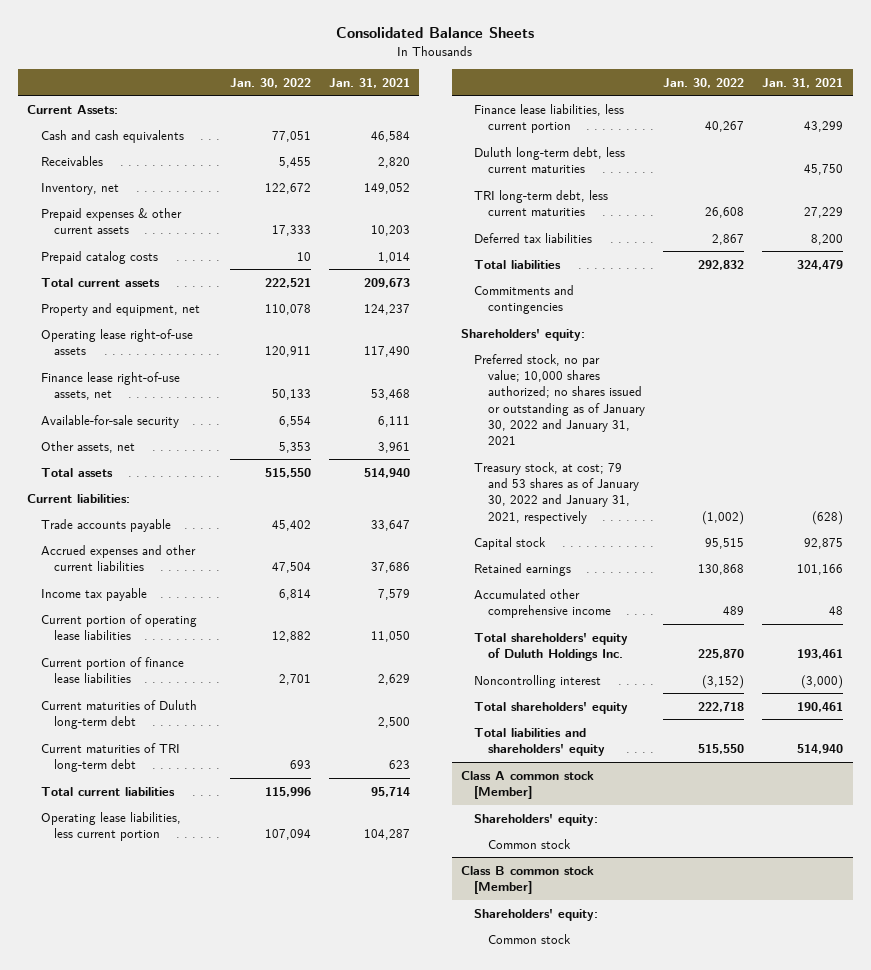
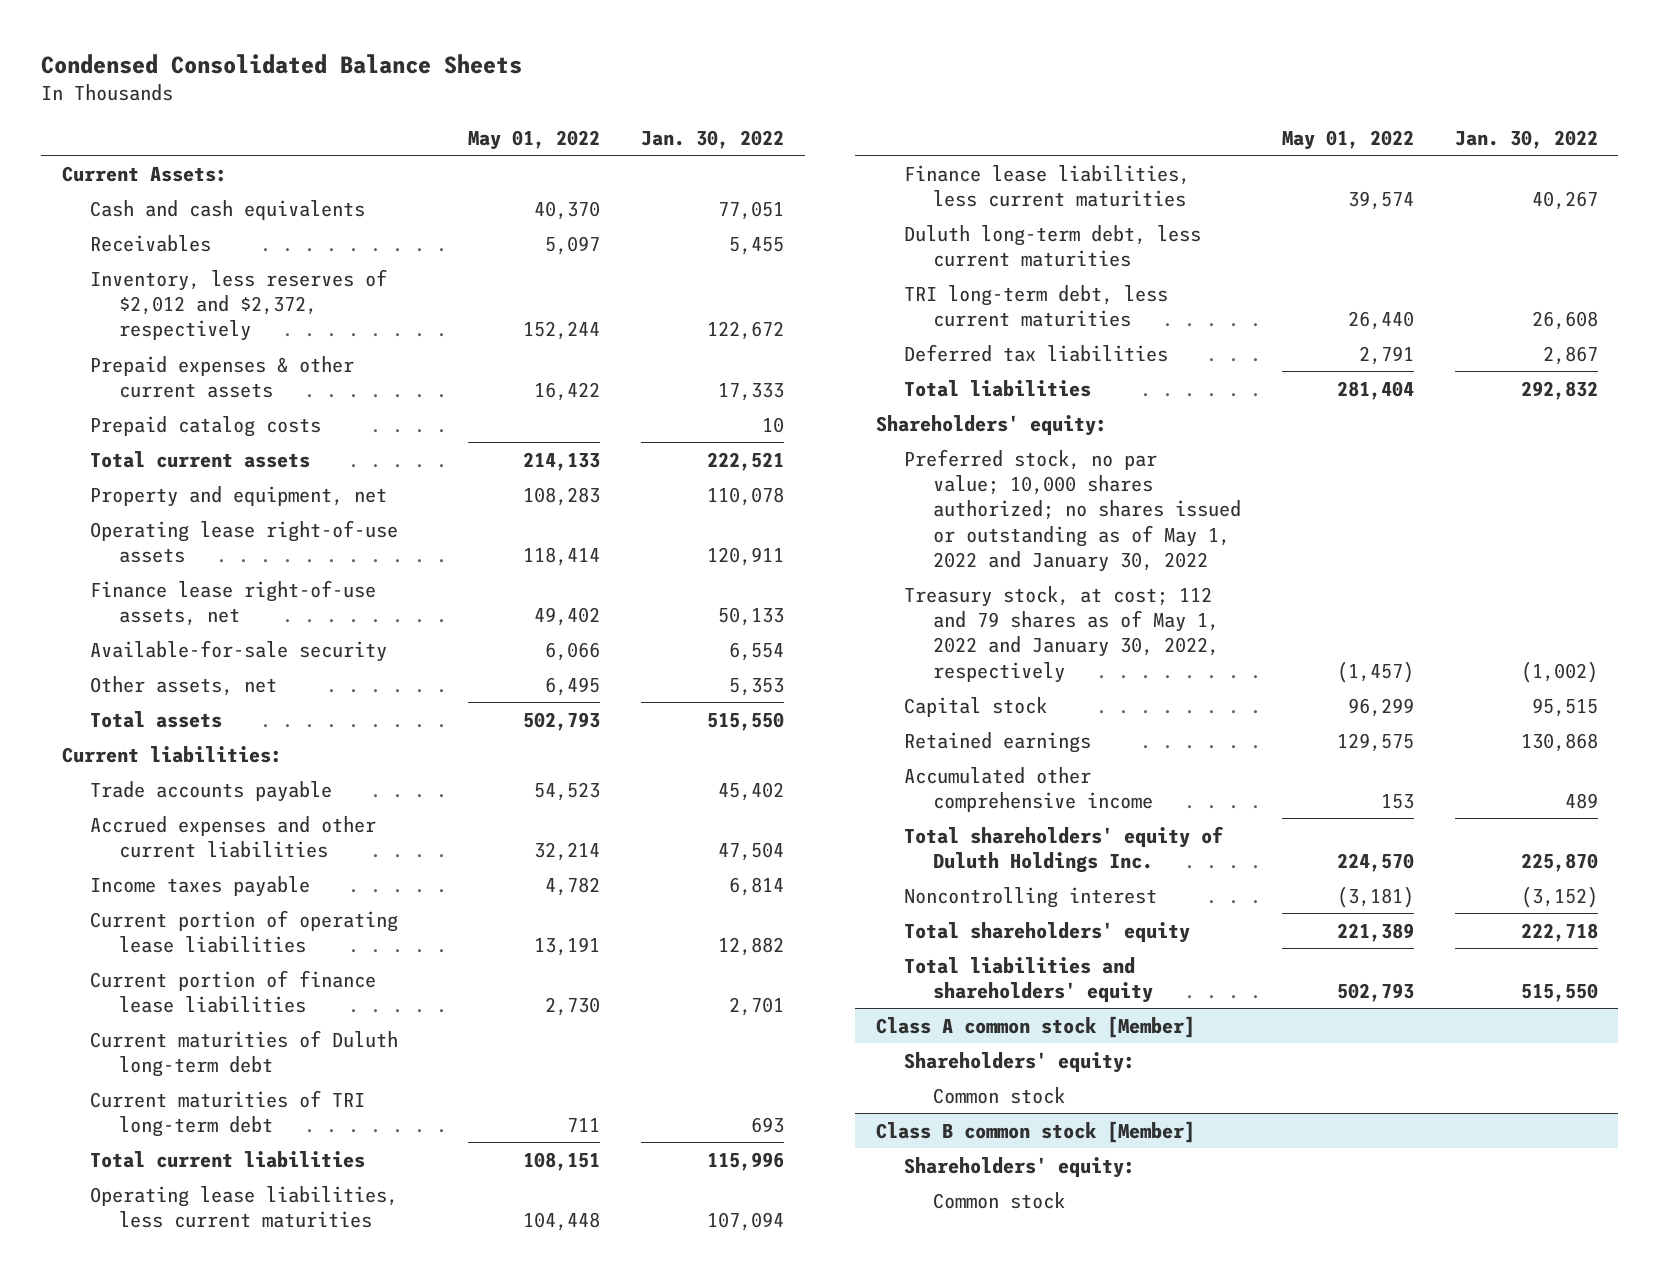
- Consolidated Balance Sheets
+ Condensed Consolidated Balance Sheets
- | Jan. 30, 2022 | Jan. 31, 2021
+ | May 01, 2022 | Jan. 30, 2022
- Inventory, net | 122,672 | 149,052
+ Inventory, less reserves of $2,012 and $2,372, respectively | 152,244 | 122,672
- Income tax payable | 6,814 | 7,579
+ Income taxes payable | 4,782 | 6,814
- Operating lease liabilities, less current portion | 107,094 | 104,287
- Finance lease liabilities, less current portion | 40,267 | 43,299
+ Operating lease liabilities, less current maturities | 104,448 | 107,094
+ Finance lease liabilities, less current maturities | 39,574 | 40,267
- Commitments and contingencies
- Preferred stock, no par value; 10,000 shares authorized; no shares issued or outstanding as of January 30, 2022 and January 31, 2021
- Treasury stock, at cost; 79 and 53 shares as of January 30, 2022 and January 31, 2021, respectively | (1,002) | (628)
+ Preferred stock, no par value; 10,000 shares authorized; no shares issued or outstanding as of May 1, 2022 and January 30, 2022
+ Treasury stock, at cost; 112 and 79 shares as of May 1, 2022 and January 30, 2022, respectively | (1,457) | (1,002)

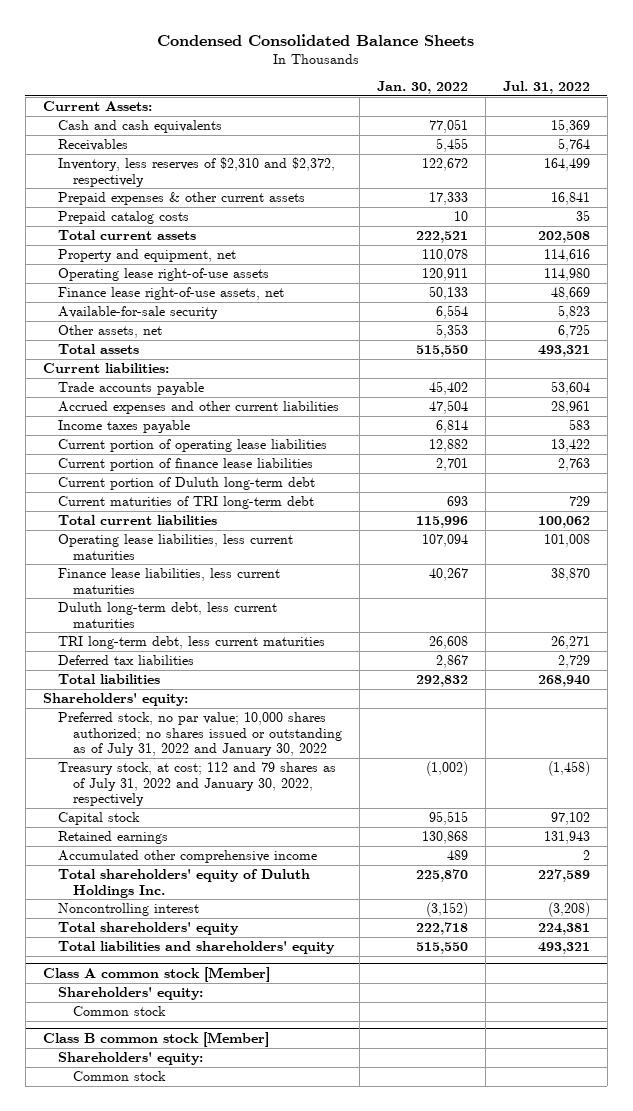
- | May 01, 2022 | Jan. 30, 2022
+ | Jan. 30, 2022 | Jul. 31, 2022
- Inventory, less reserves of $2,012 and $2,372, respectively | 152,244 | 122,672
+ Inventory, less reserves of $2,310 and $2,372, respectively | 122,672 | 164,499
- Current maturities of Duluth long-term debt
+ Current portion of Duluth long-term debt
- Preferred stock, no par value; 10,000 shares authorized; no shares issued or outstanding as of May 1, 2022 and January 30, 2022
- Treasury stock, at cost; 112 and 79 shares as of May 1, 2022 and January 30, 2022, respectively | (1,457) | (1,002)
+ Preferred stock, no par value; 10,000 shares authorized; no shares issued or outstanding as of July 31, 2022 and January 30, 2022
+ Treasury stock, at cost; 112 and 79 shares as of July 31, 2022 and January 30, 2022, respectively | (1,002) | (1,458)

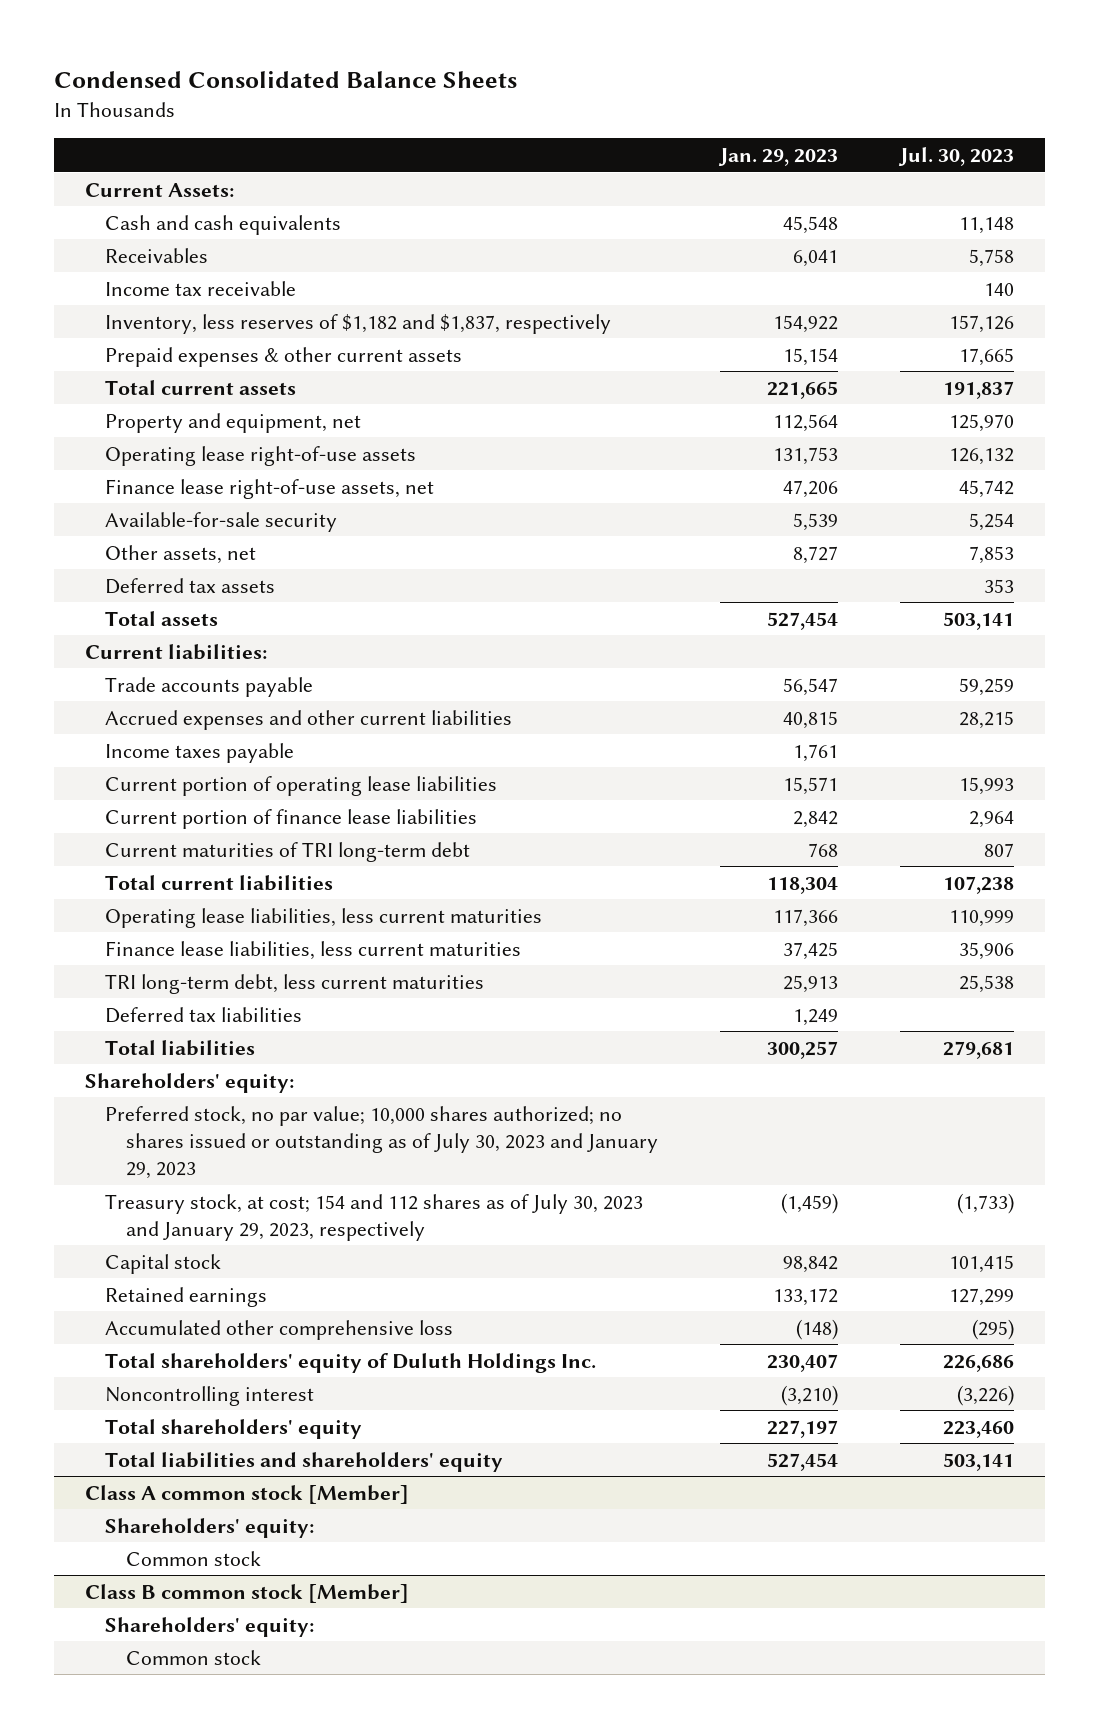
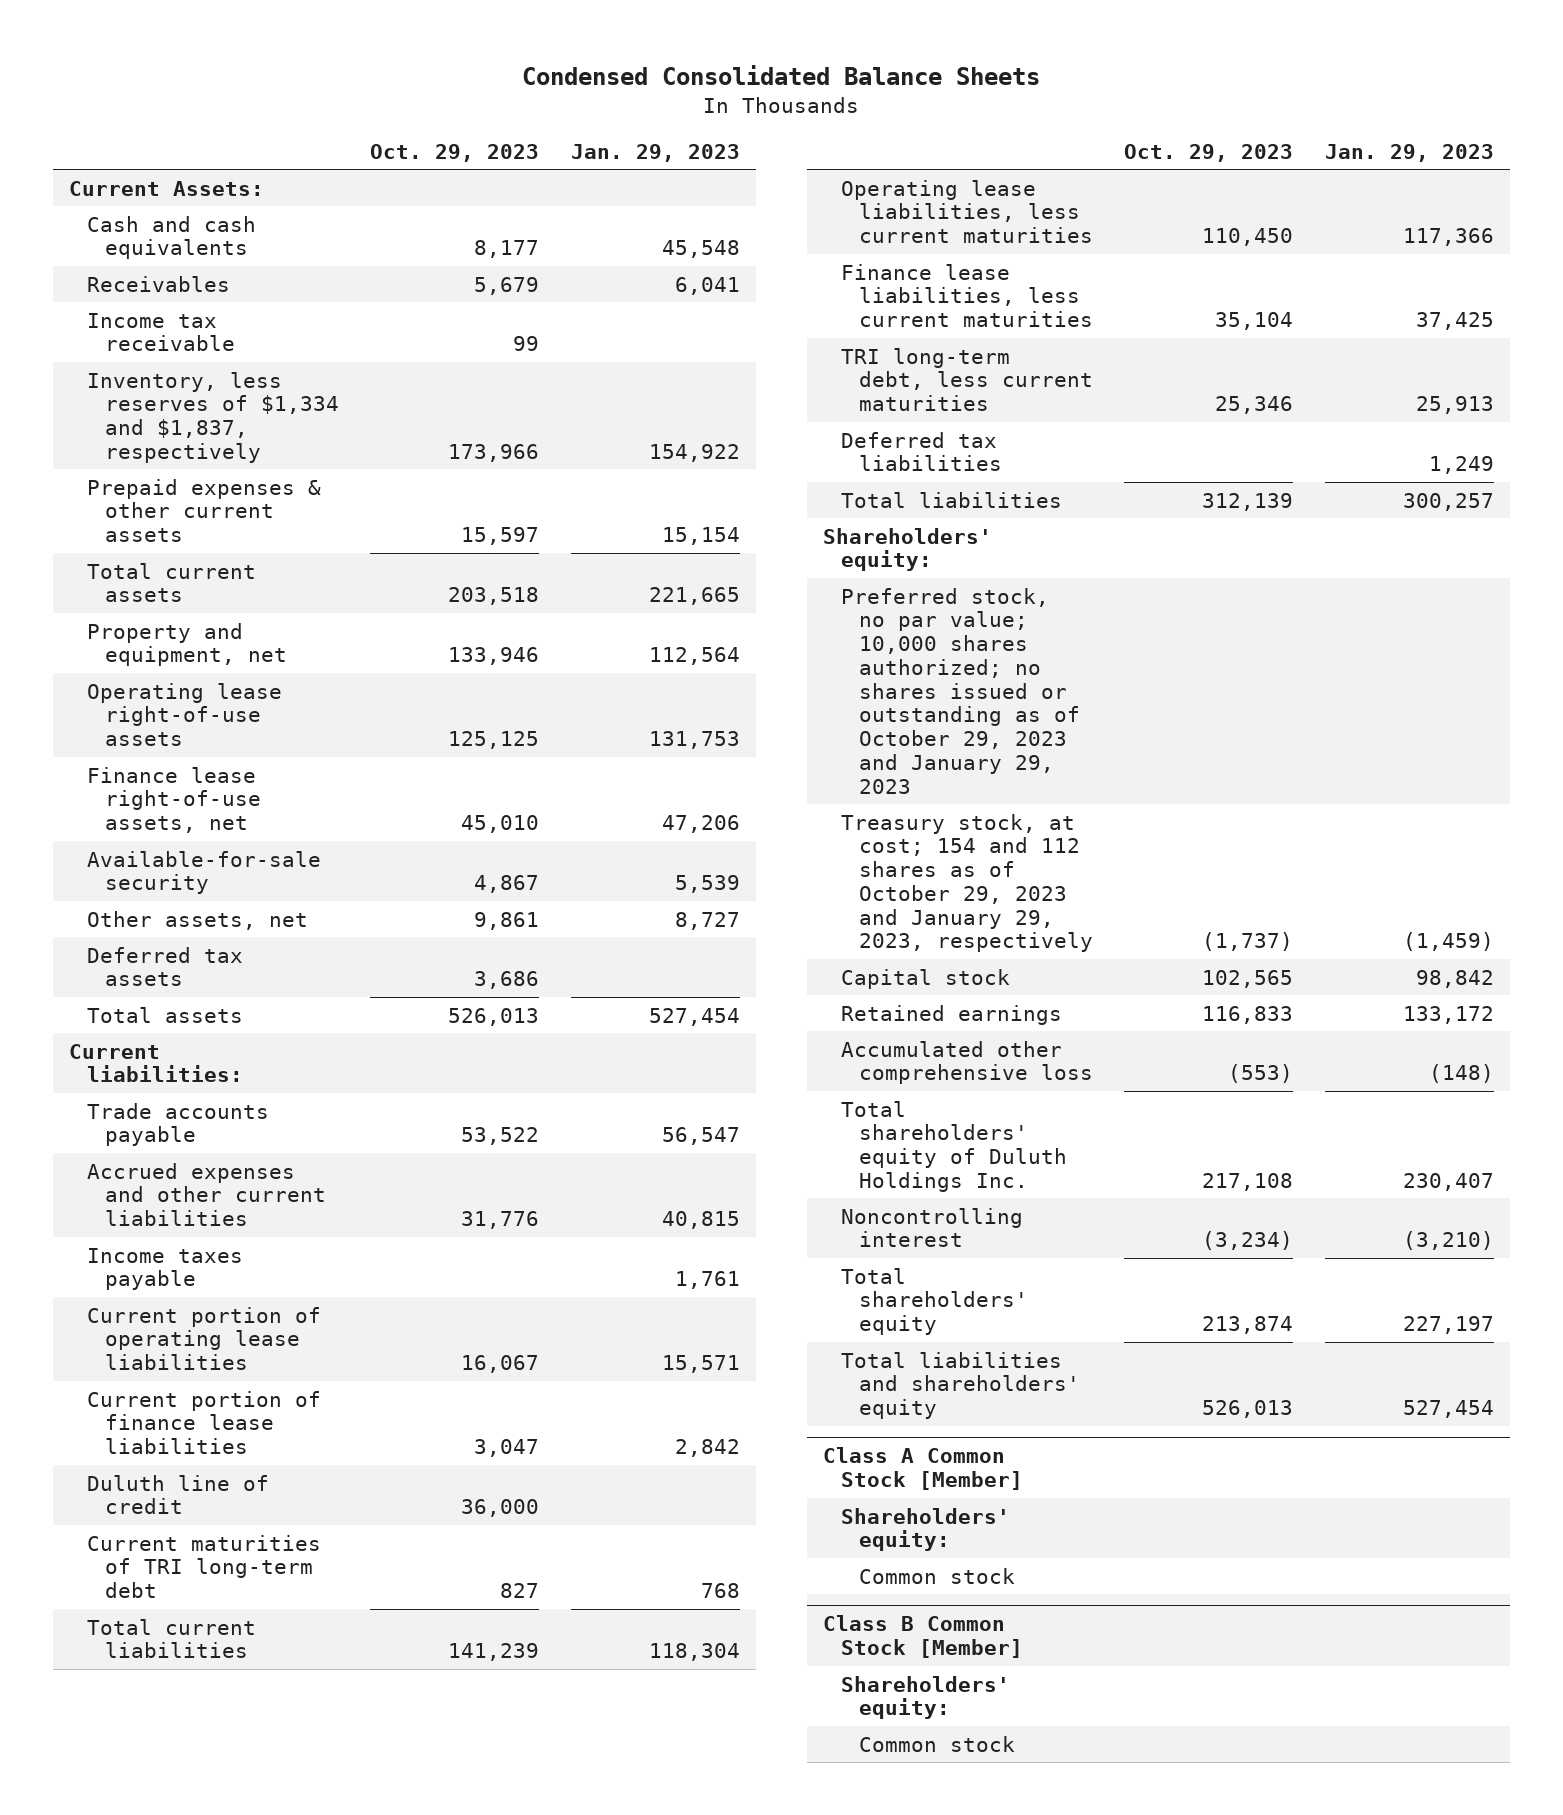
- | Jan. 29, 2023 | Jul. 30, 2023
+ | Oct. 29, 2023 | Jan. 29, 2023
- Inventory, less reserves of $1,182 and $1,837, respectively | 154,922 | 157,126
+ Inventory, less reserves of $1,334 and $1,837, respectively | 173,966 | 154,922
+ Duluth line of credit | 36,000 |
- Preferred stock, no par value; 10,000 shares authorized; no shares issued or outstanding as of July 30, 2023 and January 29, 2023
- Treasury stock, at cost; 154 and 112 shares as of July 30, 2023 and January 29, 2023, respectively | (1,459) | (1,733)
+ Preferred stock, no par value; 10,000 shares authorized; no shares issued or outstanding as of October 29, 2023 and January 29, 2023
+ Treasury stock, at cost; 154 and 112 shares as of October 29, 2023 and January 29, 2023, respectively | (1,737) | (1,459)
- Class A common stock [Member]
+ Class A Common Stock [Member]
- Class B common stock [Member]
+ Class B Common Stock [Member]

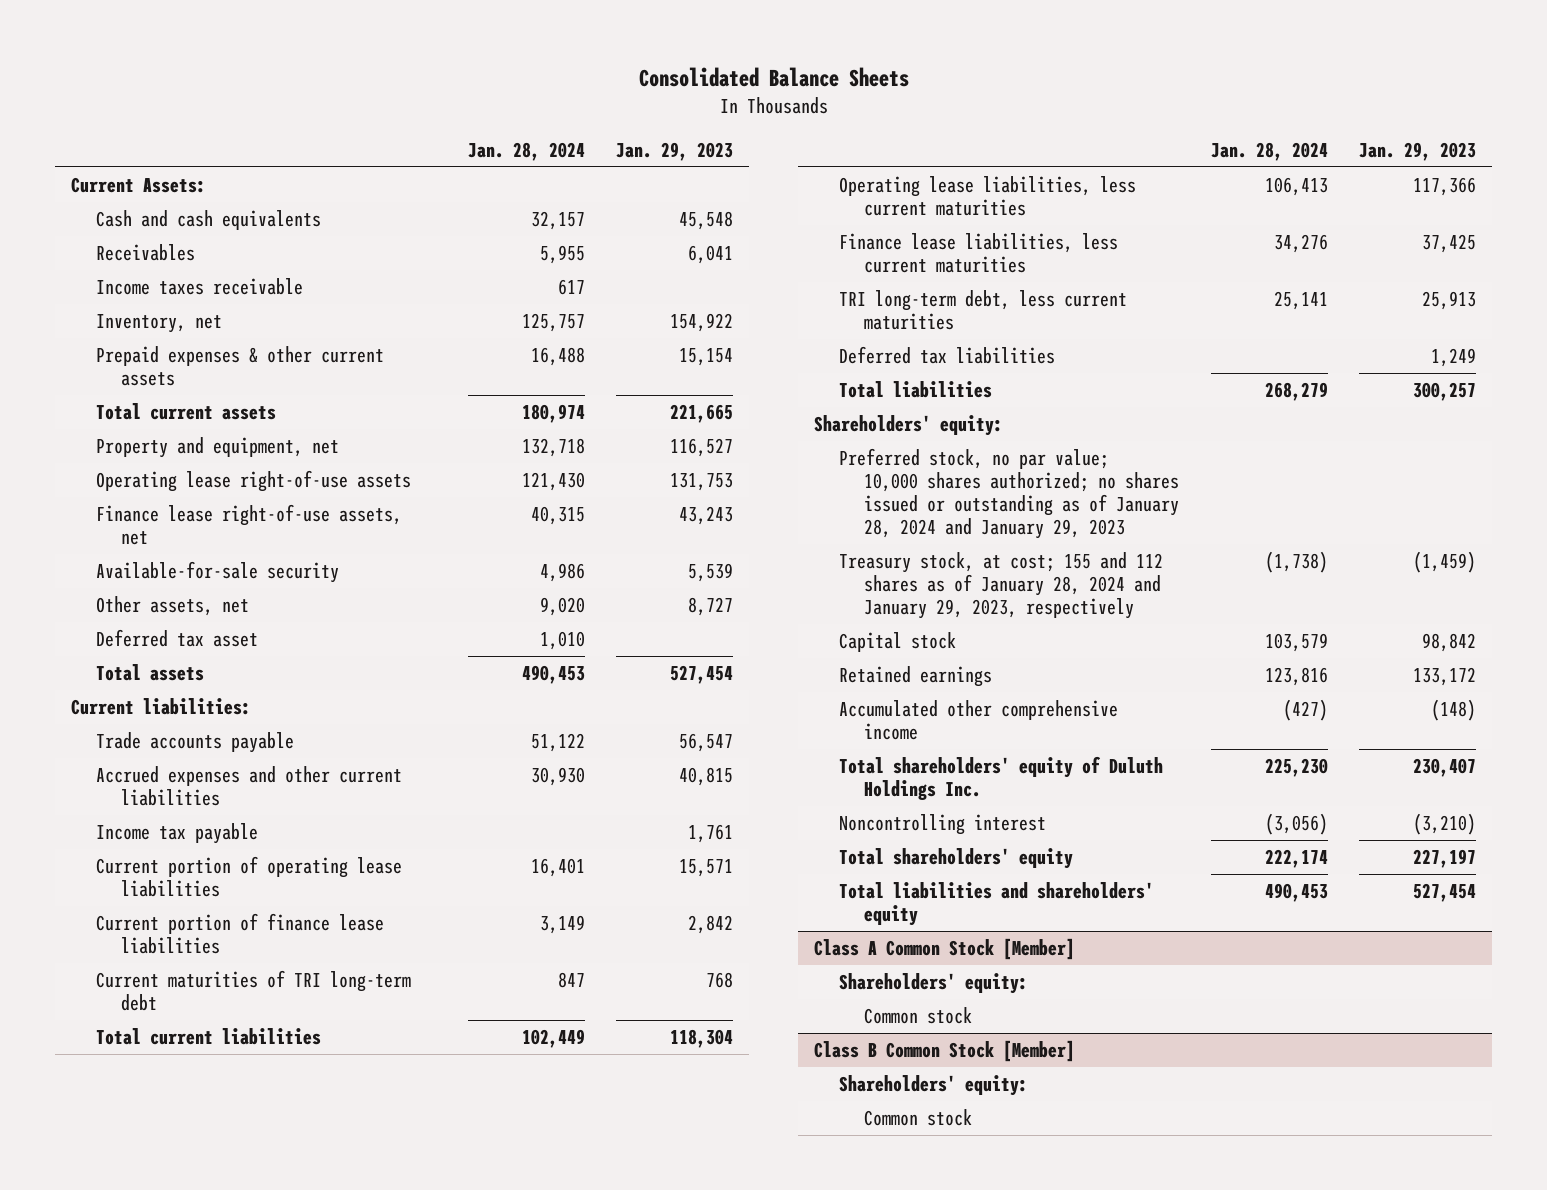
- Condensed Consolidated Balance Sheets
+ Consolidated Balance Sheets
- | Oct. 29, 2023 | Jan. 29, 2023
+ | Jan. 28, 2024 | Jan. 29, 2023
- Income tax receivable | 99 |
- Inventory, less reserves of $1,334 and $1,837, respectively | 173,966 | 154,922
+ Income taxes receivable | 617 |
+ Inventory, net | 125,757 | 154,922
- Property and equipment, net | 133,946 | 112,564
+ Property and equipment, net | 132,718 | 116,527
- Finance lease right-of-use assets, net | 45,010 | 47,206
+ Finance lease right-of-use assets, net | 40,315 | 43,243
- Deferred tax assets | 3,686 |
+ Deferred tax asset | 1,010 |
- Income taxes payable | | 1,761
+ Income tax payable | | 1,761
- Duluth line of credit | 36,000 |
- Preferred stock, no par value; 10,000 shares authorized; no shares issued or outstanding as of October 29, 2023 and January 29, 2023
- Treasury stock, at cost; 154 and 112 shares as of October 29, 2023 and January 29, 2023, respectively | (1,737) | (1,459)
+ Preferred stock, no par value; 10,000 shares authorized; no shares issued or outstanding as of January 28, 2024 and January 29, 2023
+ Treasury stock, at cost; 155 and 112 shares as of January 28, 2024 and January 29, 2023, respectively | (1,738) | (1,459)
- Accumulated other comprehensive loss | (553) | (148)
+ Accumulated other comprehensive income | (427) | (148)

